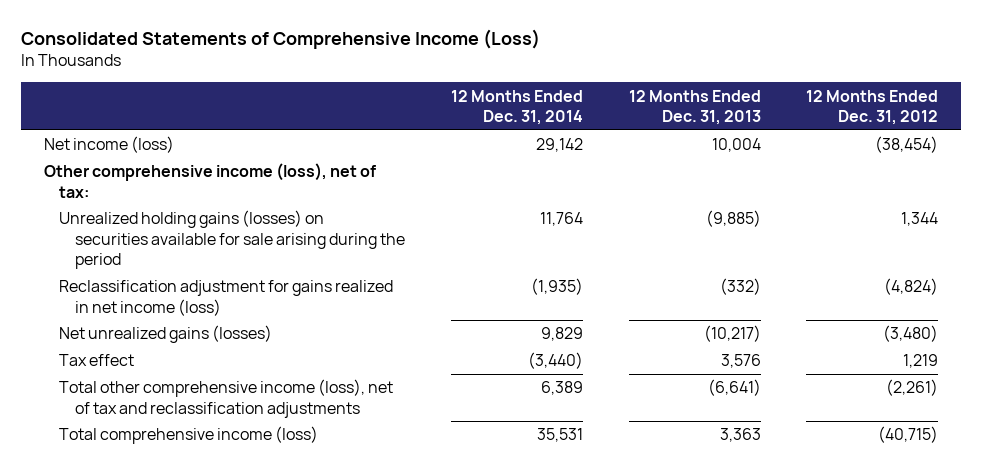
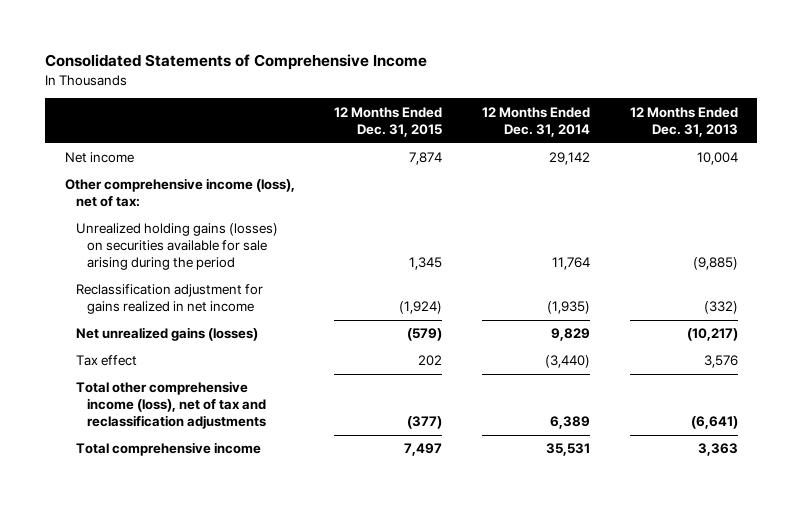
- Consolidated Statements of Comprehensive Income (Loss)
+ Consolidated Statements of Comprehensive Income
- | 12 Months Ended Dec. 31, 2014 | 12 Months Ended Dec. 31, 2013 | 12 Months Ended Dec. 31, 2012
+ | 12 Months Ended Dec. 31, 2015 | 12 Months Ended Dec. 31, 2014 | 12 Months Ended Dec. 31, 2013
- Net income (loss) | 29,142 | 10,004 | (38,454)
+ Net income | 7,874 | 29,142 | 10,004
- Reclassification adjustment for gains realized in net income (loss) | (1,935) | (332) | (4,824)
+ Reclassification adjustment for gains realized in net income | (1,924) | (1,935) | (332)
- Total comprehensive income (loss) | 35,531 | 3,363 | (40,715)
+ Total comprehensive income | 7,497 | 35,531 | 3,363

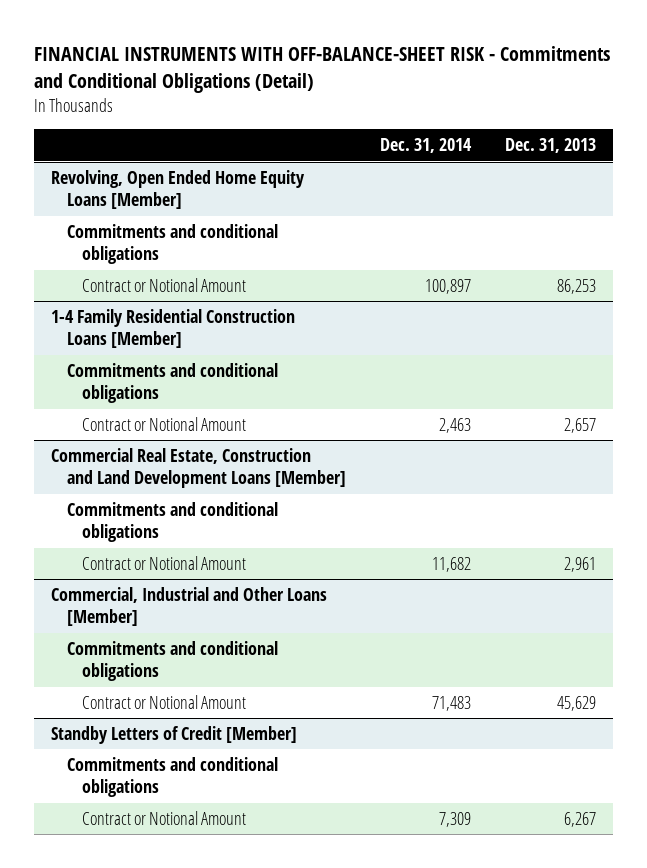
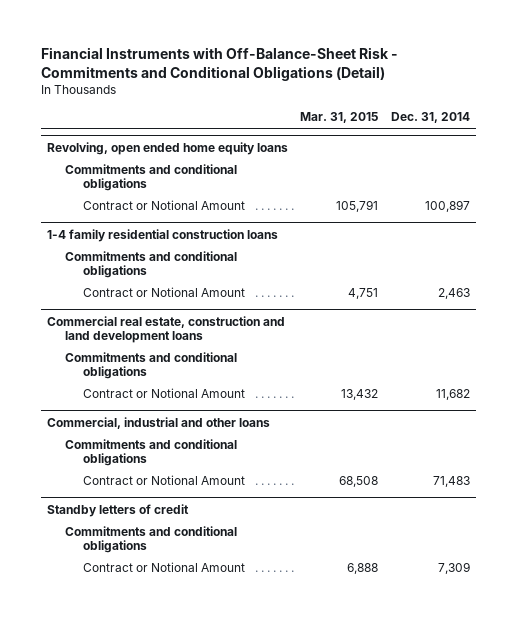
- FINANCIAL INSTRUMENTS WITH OFF-BALANCE-SHEET RISK - Commitments and Conditional Obligations (Detail)
+ Financial Instruments with Off-Balance-Sheet Risk - Commitments and Conditional Obligations (Detail)
- | Dec. 31, 2014 | Dec. 31, 2013
+ | Mar. 31, 2015 | Dec. 31, 2014
- Revolving, Open Ended Home Equity Loans [Member]
+ Revolving, open ended home equity loans
- 1-4 Family Residential Construction Loans [Member]
+ 1-4 family residential construction loans
- Commercial Real Estate, Construction and Land Development Loans [Member]
+ Commercial real estate, construction and land development loans
- Commercial, Industrial and Other Loans [Member]
+ Commercial, industrial and other loans
- Standby Letters of Credit [Member]
+ Standby letters of credit

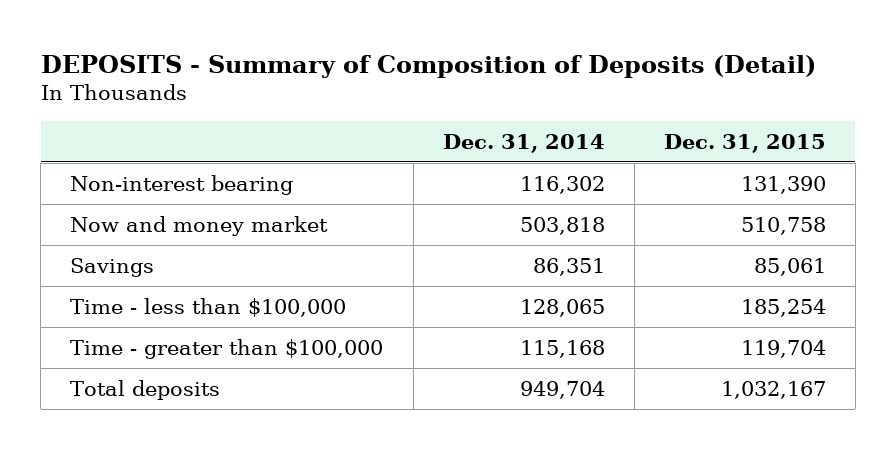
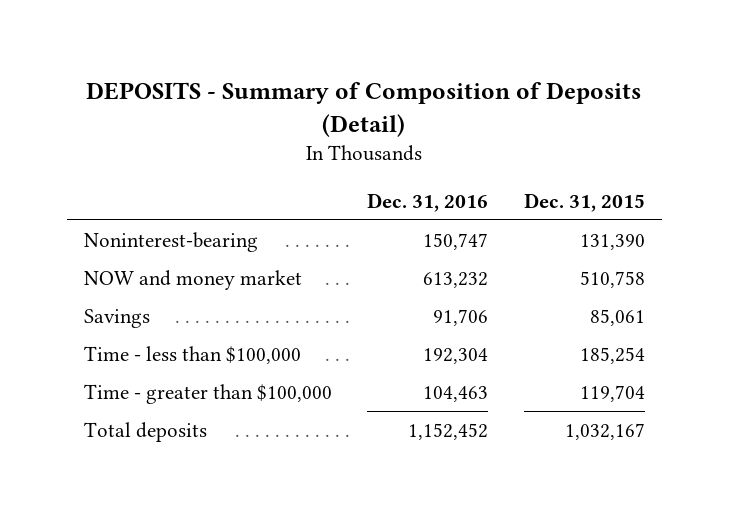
- | Dec. 31, 2014 | Dec. 31, 2015
+ | Dec. 31, 2016 | Dec. 31, 2015
- Non-interest bearing | 116,302 | 131,390
- Now and money market | 503,818 | 510,758
+ Noninterest-bearing | 150,747 | 131,390
+ NOW and money market | 613,232 | 510,758

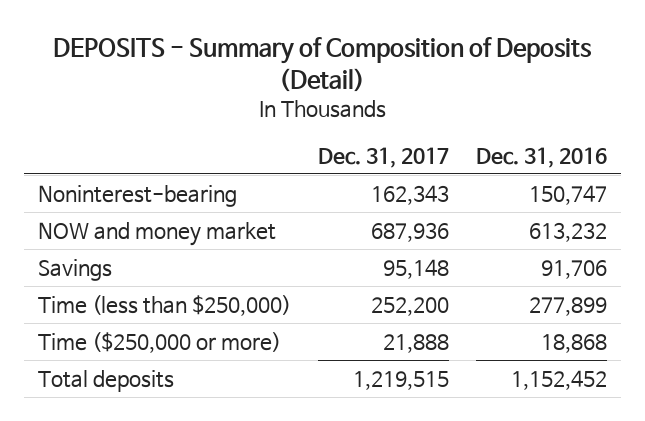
- | Dec. 31, 2016 | Dec. 31, 2015
+ | Dec. 31, 2017 | Dec. 31, 2016
- Time - less than $100,000 | 192,304 | 185,254
- Time - greater than $100,000 | 104,463 | 119,704
+ Time (less than $250,000) | 252,200 | 277,899
+ Time ($250,000 or more) | 21,888 | 18,868

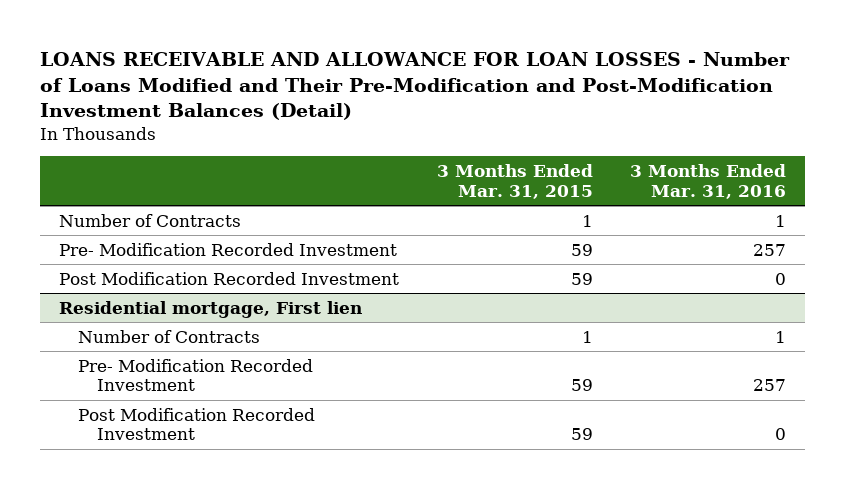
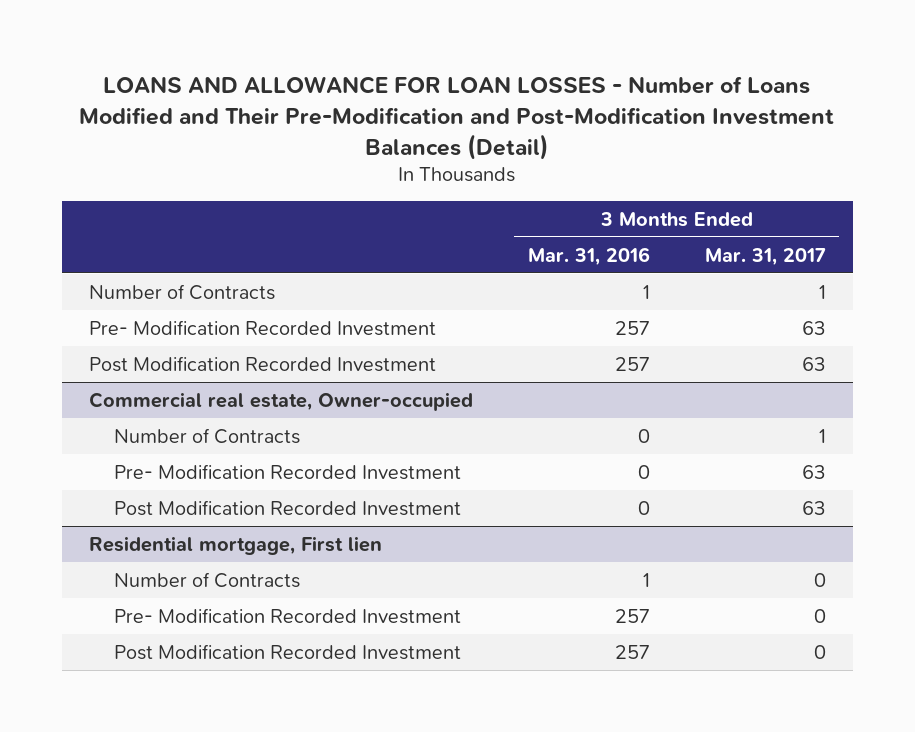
- LOANS RECEIVABLE AND ALLOWANCE FOR LOAN LOSSES - Number of Loans Modified and Their Pre-Modification and Post-Modification Investment Balances (Detail)
+ LOANS AND ALLOWANCE FOR LOAN LOSSES - Number of Loans Modified and Their Pre-Modification and Post-Modification Investment Balances (Detail)
- | 3 Months Ended Mar. 31, 2015 | 3 Months Ended Mar. 31, 2016
+ | 3 Months Ended Mar. 31, 2016 | 3 Months Ended Mar. 31, 2017
+ Post Modification Recorded Investment | 257 | 63
+ Commercial real estate, Owner-occupied
+ Number of Contracts | 0 | 1
+ Pre- Modification Recorded Investment | 0 | 63
@ Residential mortgage, First lien
- Post Modification Recorded Investment | 59 | 0
+ Post Modification Recorded Investment | 257 | 0

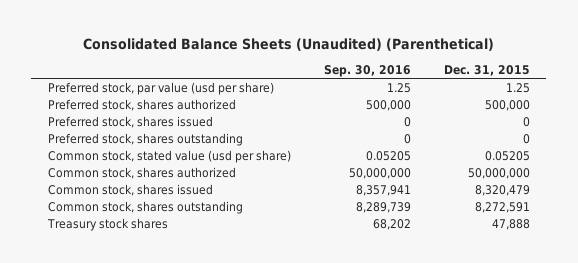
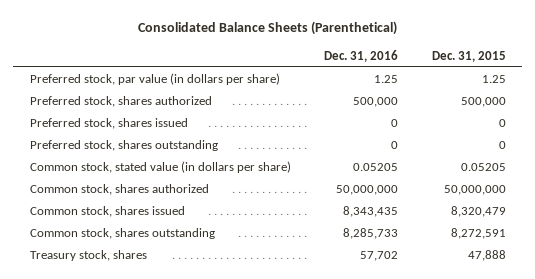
- Consolidated Balance Sheets (Unaudited) (Parenthetical)
+ Consolidated Balance Sheets (Parenthetical)
- | Sep. 30, 2016 | Dec. 31, 2015
+ | Dec. 31, 2016 | Dec. 31, 2015
- Preferred stock, par value (usd per share) | 1.25 | 1.25
+ Preferred stock, par value (in dollars per share) | 1.25 | 1.25
- Common stock, stated value (usd per share) | 0.05205 | 0.05205
+ Common stock, stated value (in dollars per share) | 0.05205 | 0.05205
- Treasury stock shares | 68,202 | 47,888
+ Treasury stock, shares | 57,702 | 47,888

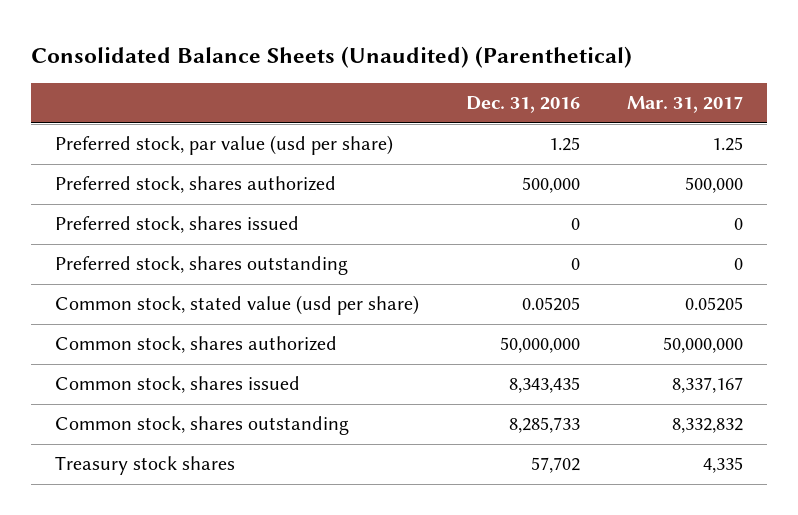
- Consolidated Balance Sheets (Parenthetical)
+ Consolidated Balance Sheets (Unaudited) (Parenthetical)
- | Dec. 31, 2016 | Dec. 31, 2015
+ | Dec. 31, 2016 | Mar. 31, 2017
- Preferred stock, par value (in dollars per share) | 1.25 | 1.25
+ Preferred stock, par value (usd per share) | 1.25 | 1.25
- Common stock, stated value (in dollars per share) | 0.05205 | 0.05205
+ Common stock, stated value (usd per share) | 0.05205 | 0.05205
- Treasury stock, shares | 57,702 | 47,888
+ Treasury stock shares | 57,702 | 4,335

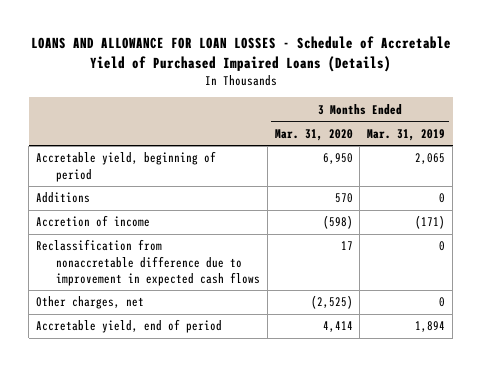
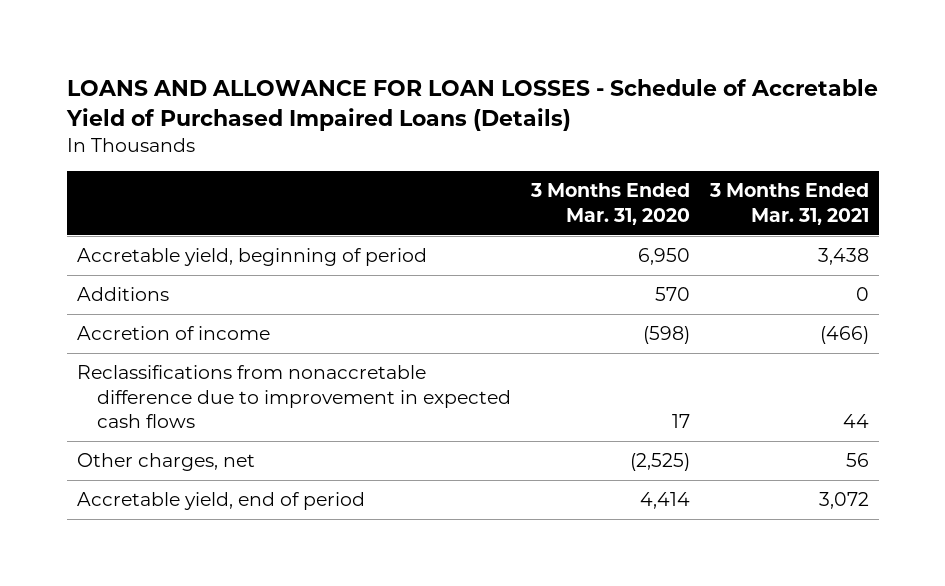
- | 3 Months Ended Mar. 31, 2020 | 3 Months Ended Mar. 31, 2019
+ | 3 Months Ended Mar. 31, 2020 | 3 Months Ended Mar. 31, 2021
- Reclassification from nonaccretable difference due to improvement in expected cash flows | 17 | 0
+ Reclassifications from nonaccretable difference due to improvement in expected cash flows | 17 | 44

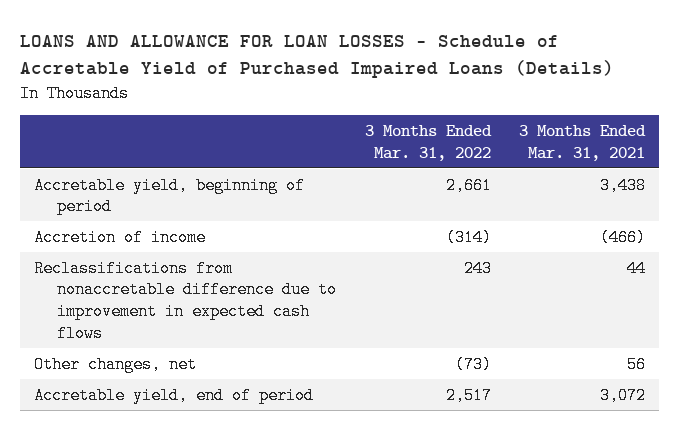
- | 3 Months Ended Mar. 31, 2020 | 3 Months Ended Mar. 31, 2021
+ | 3 Months Ended Mar. 31, 2022 | 3 Months Ended Mar. 31, 2021
- Additions | 570 | 0
- Other charges, net | (2,525) | 56
+ Other changes, net | (73) | 56

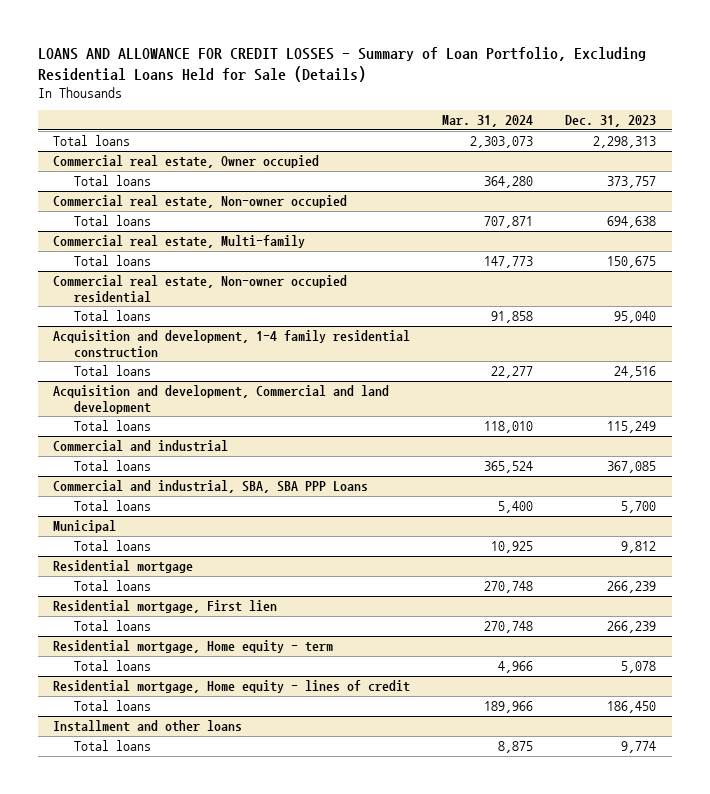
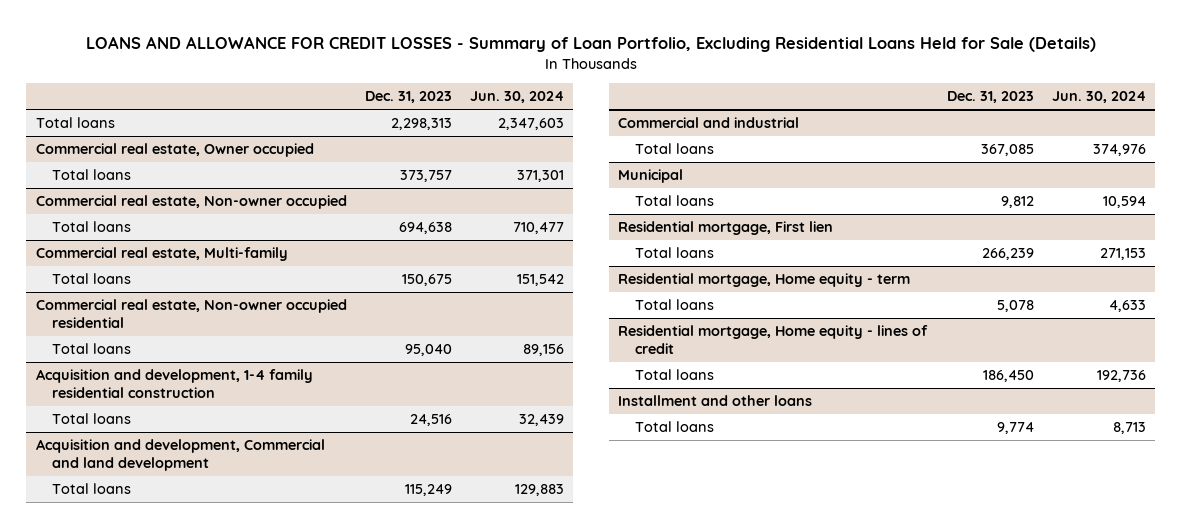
- | Mar. 31, 2024 | Dec. 31, 2023
+ | Dec. 31, 2023 | Jun. 30, 2024
- Commercial and industrial, SBA, SBA PPP Loans
- Total loans | 5,400 | 5,700
- Residential mortgage
- Total loans | 270,748 | 266,239

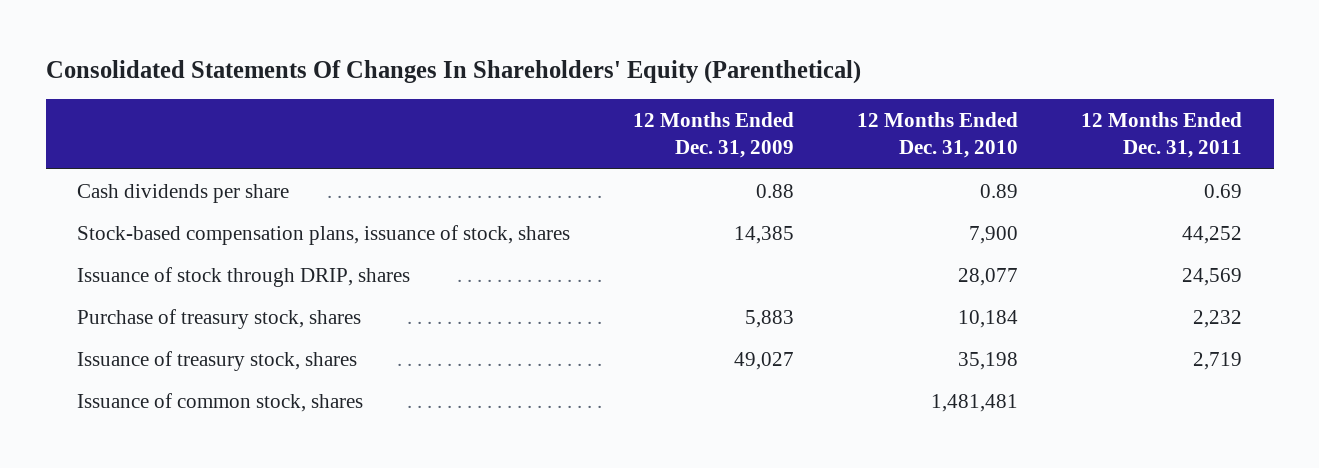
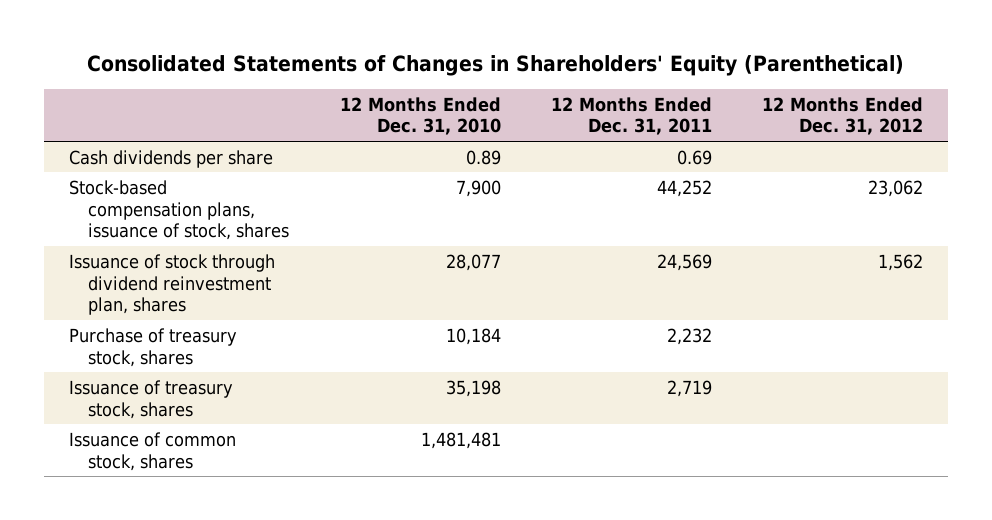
- Consolidated Statements Of Changes In Shareholders' Equity (Parenthetical)
+ Consolidated Statements of Changes in Shareholders' Equity (Parenthetical)
- | 12 Months Ended Dec. 31, 2009 | 12 Months Ended Dec. 31, 2010 | 12 Months Ended Dec. 31, 2011
+ | 12 Months Ended Dec. 31, 2010 | 12 Months Ended Dec. 31, 2011 | 12 Months Ended Dec. 31, 2012
- Issuance of stock through DRIP, shares | | 28,077 | 24,569
+ Issuance of stock through dividend reinvestment plan, shares | 28,077 | 24,569 | 1,562

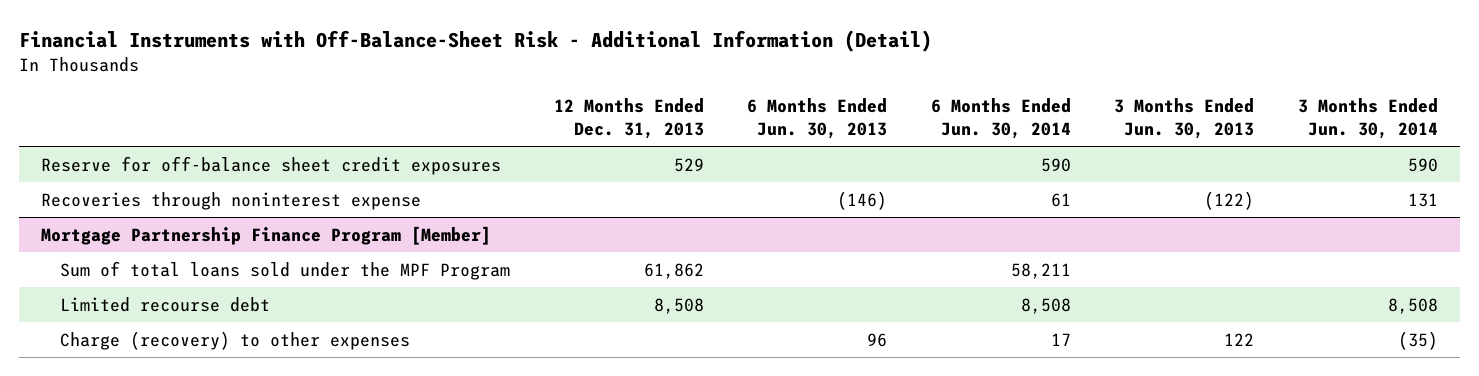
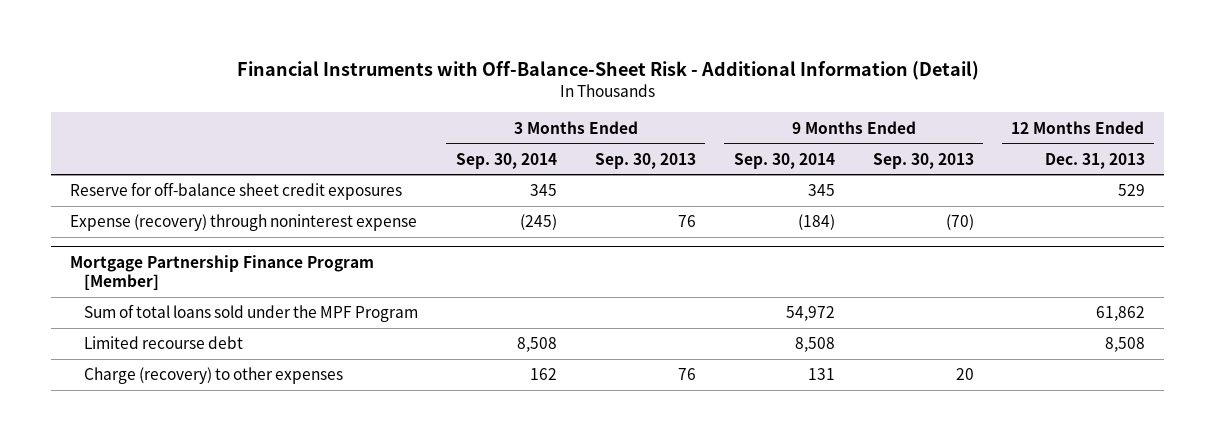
- | 12 Months Ended Dec. 31, 2013 | 6 Months Ended Jun. 30, 2013 | 6 Months Ended Jun. 30, 2014 | 3 Months Ended Jun. 30, 2013 | 3 Months Ended Jun. 30, 2014
+ | 3 Months Ended Sep. 30, 2014 | 3 Months Ended Sep. 30, 2013 | 9 Months Ended Sep. 30, 2014 | 9 Months Ended Sep. 30, 2013 | 12 Months Ended Dec. 31, 2013
- Recoveries through noninterest expense | | (146) | 61 | (122) | 131
+ Expense (recovery) through noninterest expense | (245) | 76 | (184) | (70) |

